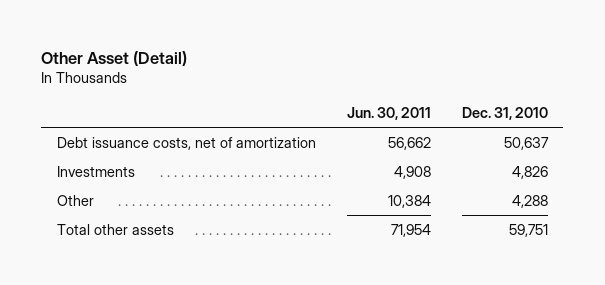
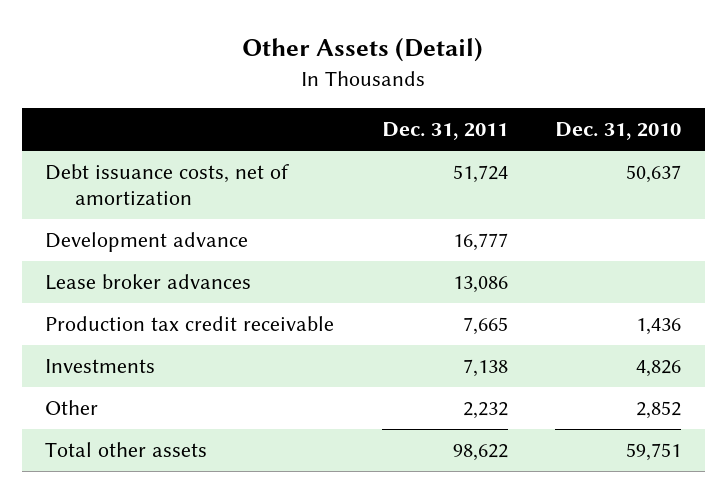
- Other Asset (Detail)
+ Other Assets (Detail)
- | Jun. 30, 2011 | Dec. 31, 2010
+ | Dec. 31, 2011 | Dec. 31, 2010
+ Development advance | 16,777 |
+ Lease broker advances | 13,086 |
+ Production tax credit receivable | 7,665 | 1,436
- Other | 10,384 | 4,288
+ Other | 2,232 | 2,852

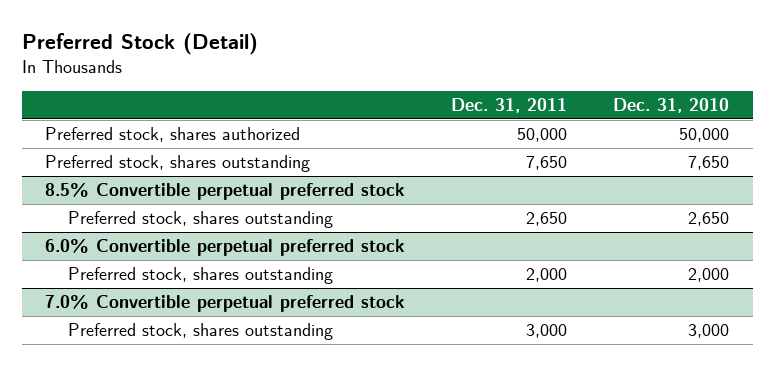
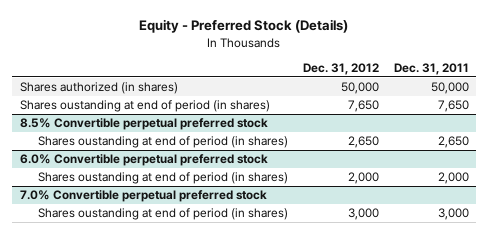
- Preferred Stock (Detail)
+ Equity - Preferred Stock (Details)
- | Dec. 31, 2011 | Dec. 31, 2010
+ | Dec. 31, 2012 | Dec. 31, 2011
- Preferred stock, shares authorized | 50,000 | 50,000
- Preferred stock, shares outstanding | 7,650 | 7,650
+ Shares authorized (in shares) | 50,000 | 50,000
+ Shares oustanding at end of period (in shares) | 7,650 | 7,650
@ 8.5% Convertible perpetual preferred stock
- Preferred stock, shares outstanding | 2,650 | 2,650
+ Shares oustanding at end of period (in shares) | 2,650 | 2,650
@ 6.0% Convertible perpetual preferred stock
- Preferred stock, shares outstanding | 2,000 | 2,000
+ Shares oustanding at end of period (in shares) | 2,000 | 2,000
@ 7.0% Convertible perpetual preferred stock
- Preferred stock, shares outstanding | 3,000 | 3,000
+ Shares oustanding at end of period (in shares) | 3,000 | 3,000

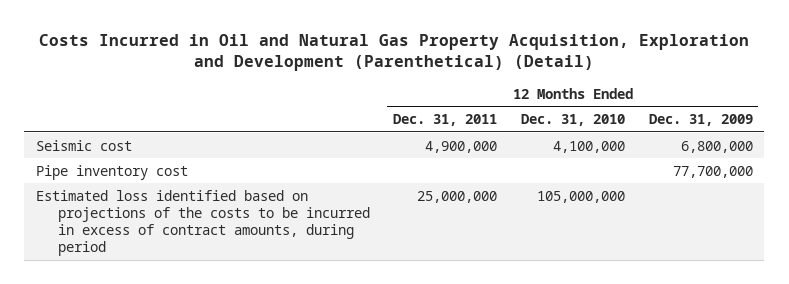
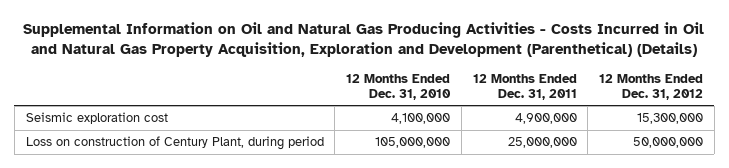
- Costs Incurred in Oil and Natural Gas Property Acquisition, Exploration and Development (Parenthetical) (Detail)
+ Supplemental Information on Oil and Natural Gas Producing Activities - Costs Incurred in Oil and Natural Gas Property Acquisition, Exploration and Development (Parenthetical) (Details)
- | 12 Months Ended Dec. 31, 2011 | 12 Months Ended Dec. 31, 2010 | 12 Months Ended Dec. 31, 2009
+ | 12 Months Ended Dec. 31, 2010 | 12 Months Ended Dec. 31, 2011 | 12 Months Ended Dec. 31, 2012
- Seismic cost | 4,900,000 | 4,100,000 | 6,800,000
- Pipe inventory cost | | | 77,700,000
- Estimated loss identified based on projections of the costs to be incurred in excess of contract amounts, during period | 25,000,000 | 105,000,000 |
+ Seismic exploration cost | 4,100,000 | 4,900,000 | 15,300,000
+ Loss on construction of Century Plant, during period | 105,000,000 | 25,000,000 | 50,000,000

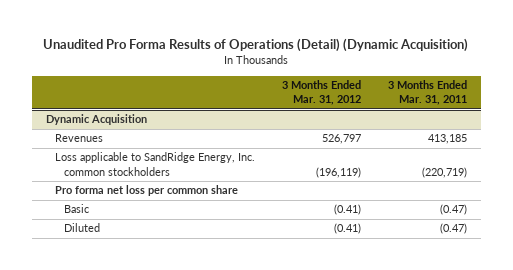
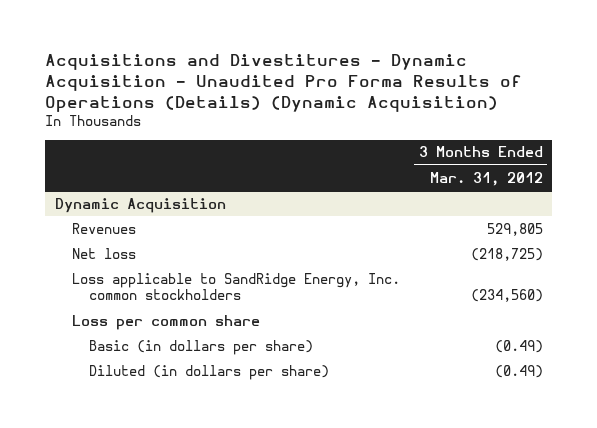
- Unaudited Pro Forma Results of Operations (Detail) (Dynamic Acquisition)
+ Acquisitions and Divestitures - Dynamic Acquisition - Unaudited Pro Forma Results of Operations (Details) (Dynamic Acquisition)
- | 3 Months Ended Mar. 31, 2012 | 3 Months Ended Mar. 31, 2011
+ | 3 Months Ended Mar. 31, 2012
@ Dynamic Acquisition
- Revenues | 526,797 | 413,185
- Loss applicable to SandRidge Energy, Inc. common stockholders | (196,119) | (220,719)
- Pro forma net loss per common share
- Basic | (0.41) | (0.47)
- Diluted | (0.41) | (0.47)
+ Revenues | 529,805
+ Net loss | (218,725)
+ Loss applicable to SandRidge Energy, Inc. common stockholders | (234,560)
+ Loss per common share
+ Basic (in dollars per share) | (0.49)
+ Diluted (in dollars per share) | (0.49)

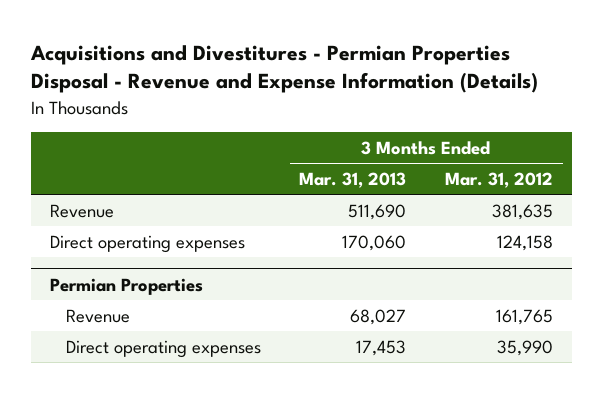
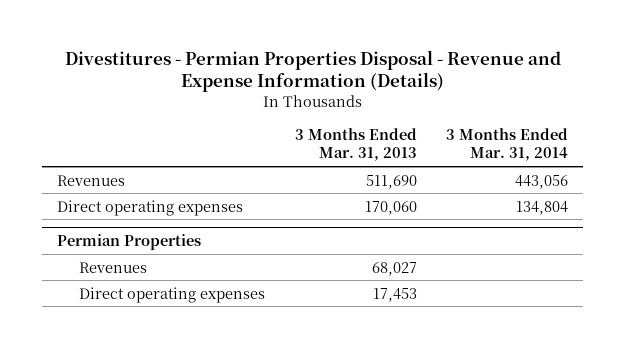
- Acquisitions and Divestitures - Permian Properties Disposal - Revenue and Expense Information (Details)
+ Divestitures - Permian Properties Disposal - Revenue and Expense Information (Details)
- | 3 Months Ended Mar. 31, 2013 | 3 Months Ended Mar. 31, 2012
+ | 3 Months Ended Mar. 31, 2013 | 3 Months Ended Mar. 31, 2014
- Revenue | 511,690 | 381,635
+ Revenues | 511,690 | 443,056
@ Permian Properties
- Revenue | 68,027 | 161,765
+ Revenues | 68,027 |

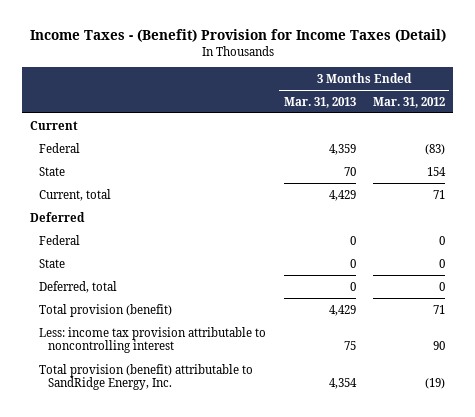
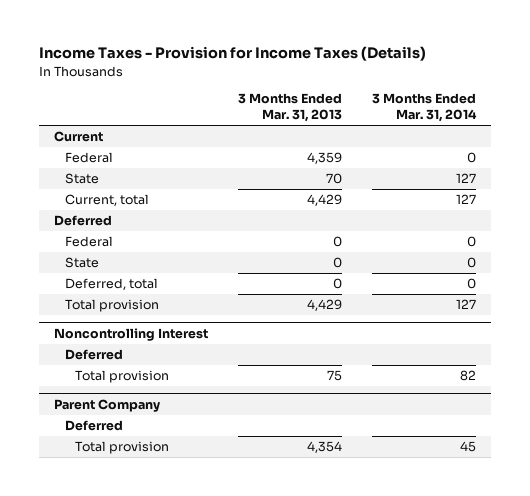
- Income Taxes - (Benefit) Provision for Income Taxes (Detail)
+ Income Taxes - Provision for Income Taxes (Details)
- | 3 Months Ended Mar. 31, 2013 | 3 Months Ended Mar. 31, 2012
+ | 3 Months Ended Mar. 31, 2013 | 3 Months Ended Mar. 31, 2014
- Total provision (benefit) | 4,429 | 71
- Less: income tax provision attributable to noncontrolling interest | 75 | 90
- Total provision (benefit) attributable to SandRidge Energy, Inc. | 4,354 | (19)
+ Total provision | 4,429 | 127
+ Noncontrolling Interest
+ Deferred
+ Total provision | 75 | 82
+ Parent Company
+ Deferred
+ Total provision | 4,354 | 45

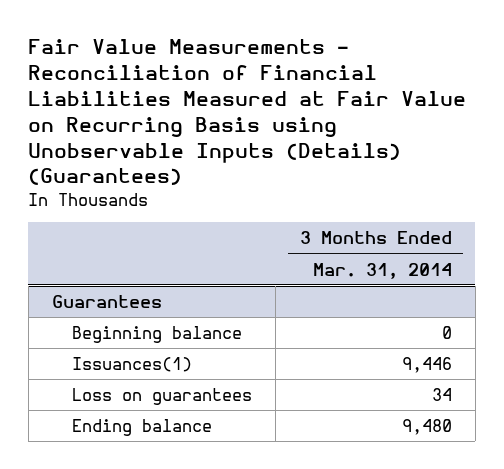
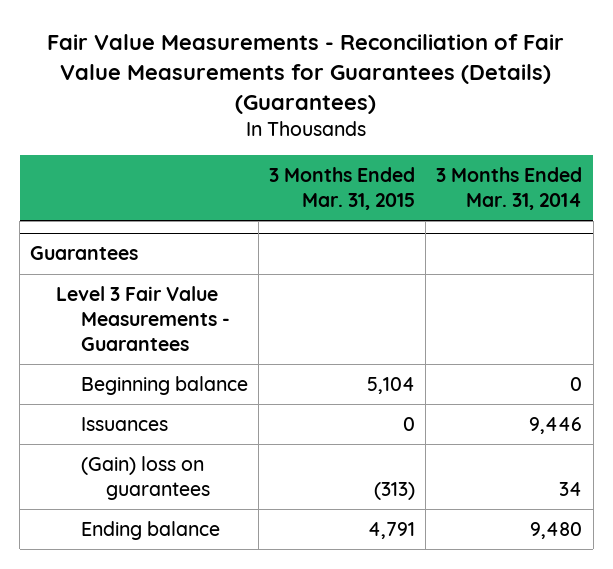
- Fair Value Measurements - Reconciliation of Financial Liabilities Measured at Fair Value on Recurring Basis using Unobservable Inputs (Details) (Guarantees)
+ Fair Value Measurements - Reconciliation of Fair Value Measurements for Guarantees (Details) (Guarantees)
- | 3 Months Ended Mar. 31, 2014
+ | 3 Months Ended Mar. 31, 2015 | 3 Months Ended Mar. 31, 2014
@ Guarantees
+ Level 3 Fair Value Measurements - Guarantees
- Issuances(1) | 9,446
- Loss on guarantees | 34
+ Issuances | 0 | 9,446
+ (Gain) loss on guarantees | (313) | 34

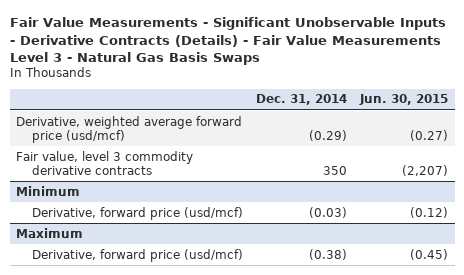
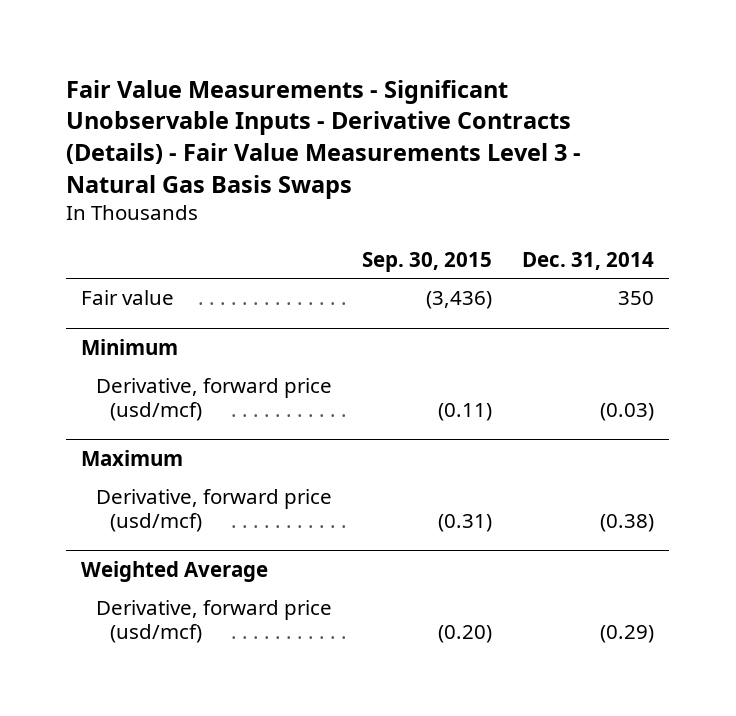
- | Dec. 31, 2014 | Jun. 30, 2015
+ | Sep. 30, 2015 | Dec. 31, 2014
- Derivative, weighted average forward price (usd/mcf) | (0.29) | (0.27)
- Fair value, level 3 commodity derivative contracts | 350 | (2,207)
+ Fair value | (3,436) | 350
+ Weighted Average
+ Derivative, forward price (usd/mcf) | (0.20) | (0.29)

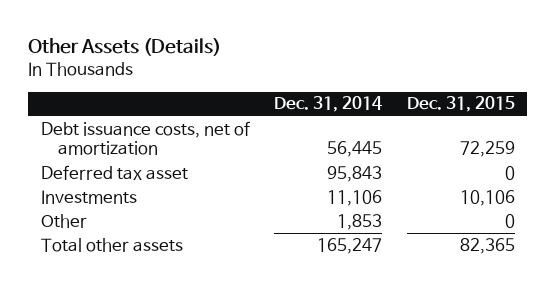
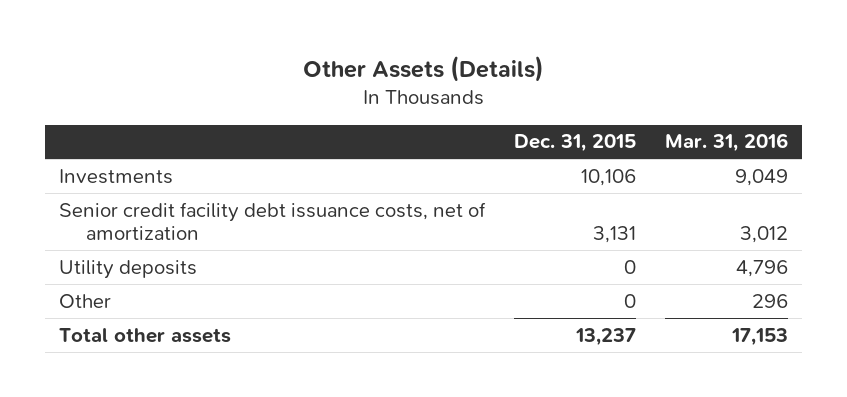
- | Dec. 31, 2014 | Dec. 31, 2015
+ | Dec. 31, 2015 | Mar. 31, 2016
- Debt issuance costs, net of amortization | 56,445 | 72,259
- Deferred tax asset | 95,843 | 0
+ Senior credit facility debt issuance costs, net of amortization | 3,131 | 3,012
+ Utility deposits | 0 | 4,796
- Total other assets | 165,247 | 82,365
+ Total other assets | 13,237 | 17,153

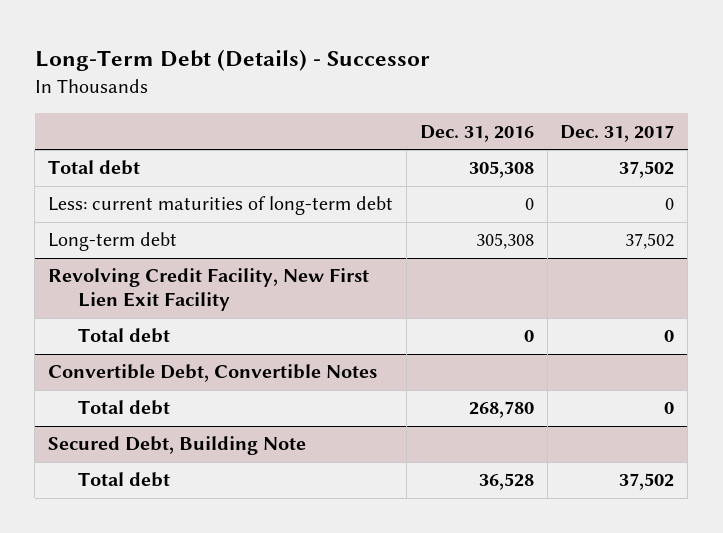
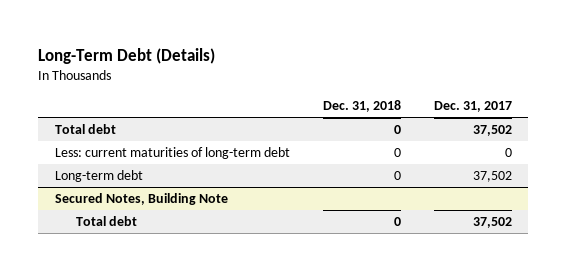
- Long-Term Debt (Details) - Successor
+ Long-Term Debt (Details)
- | Dec. 31, 2016 | Dec. 31, 2017
+ | Dec. 31, 2018 | Dec. 31, 2017
- Revolving Credit Facility, New First Lien Exit Facility
- Total debt | 0 | 0
- Convertible Debt, Convertible Notes
- Total debt | 268,780 | 0
- Secured Debt, Building Note
+ Secured Notes, Building Note

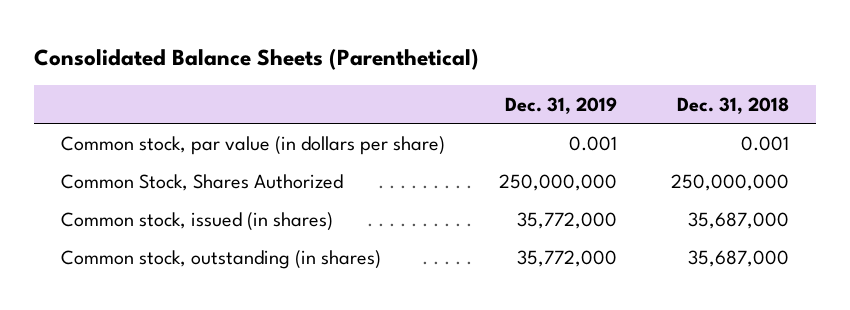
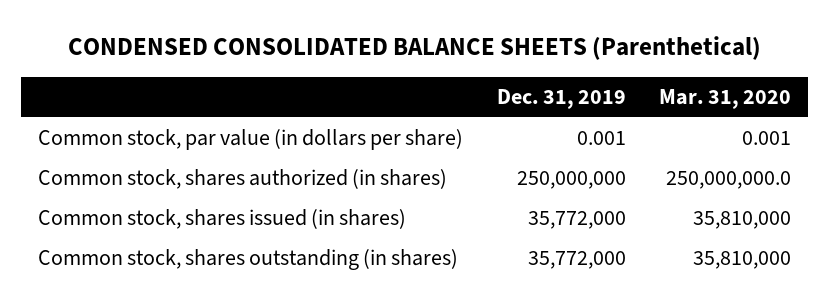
- Consolidated Balance Sheets (Parenthetical)
+ CONDENSED CONSOLIDATED BALANCE SHEETS (Parenthetical)
- | Dec. 31, 2019 | Dec. 31, 2018
+ | Dec. 31, 2019 | Mar. 31, 2020
- Common Stock, Shares Authorized | 250,000,000 | 250,000,000
- Common stock, issued (in shares) | 35,772,000 | 35,687,000
- Common stock, outstanding (in shares) | 35,772,000 | 35,687,000
+ Common stock, shares authorized (in shares) | 250,000,000 | 250,000,000.0
+ Common stock, shares issued (in shares) | 35,772,000 | 35,810,000
+ Common stock, shares outstanding (in shares) | 35,772,000 | 35,810,000

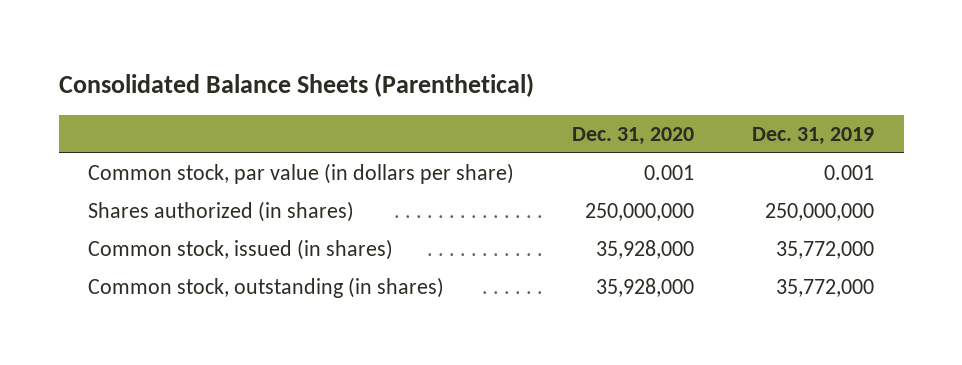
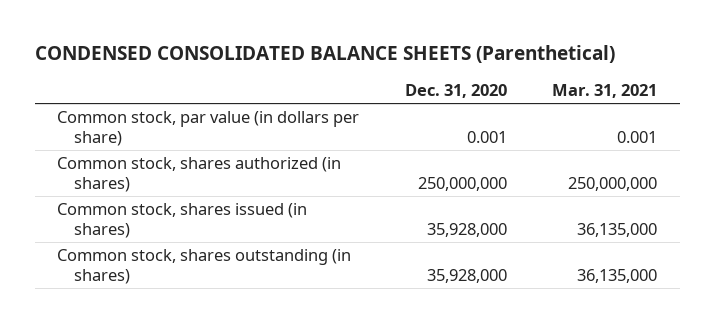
- Consolidated Balance Sheets (Parenthetical)
+ CONDENSED CONSOLIDATED BALANCE SHEETS (Parenthetical)
- | Dec. 31, 2020 | Dec. 31, 2019
+ | Dec. 31, 2020 | Mar. 31, 2021
- Shares authorized (in shares) | 250,000,000 | 250,000,000
- Common stock, issued (in shares) | 35,928,000 | 35,772,000
- Common stock, outstanding (in shares) | 35,928,000 | 35,772,000
+ Common stock, shares authorized (in shares) | 250,000,000 | 250,000,000
+ Common stock, shares issued (in shares) | 35,928,000 | 36,135,000
+ Common stock, shares outstanding (in shares) | 35,928,000 | 36,135,000

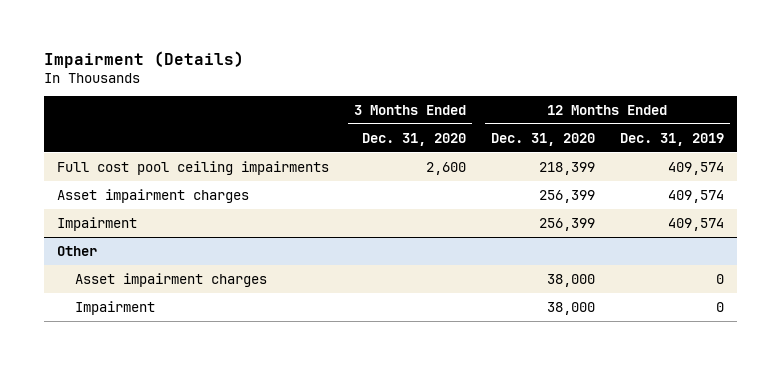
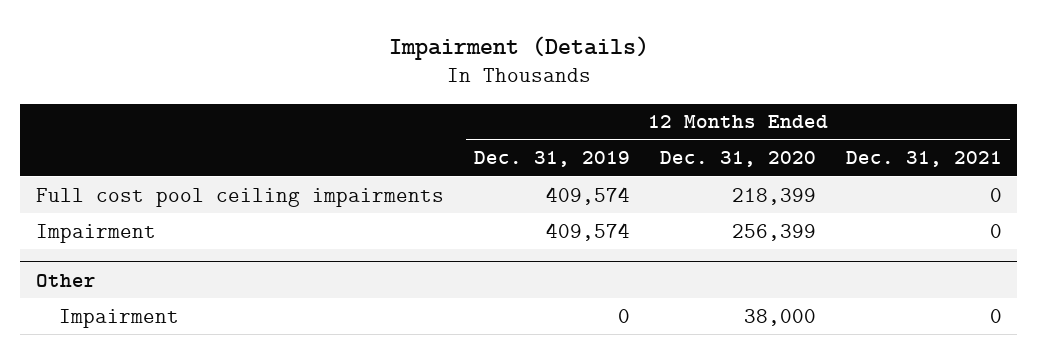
- | 3 Months Ended Dec. 31, 2020 | 12 Months Ended Dec. 31, 2020 | 12 Months Ended Dec. 31, 2019
+ | 12 Months Ended Dec. 31, 2019 | 12 Months Ended Dec. 31, 2020 | 12 Months Ended Dec. 31, 2021
- Asset impairment charges | | 256,399 | 409,574
@ Other
- Asset impairment charges | | 38,000 | 0

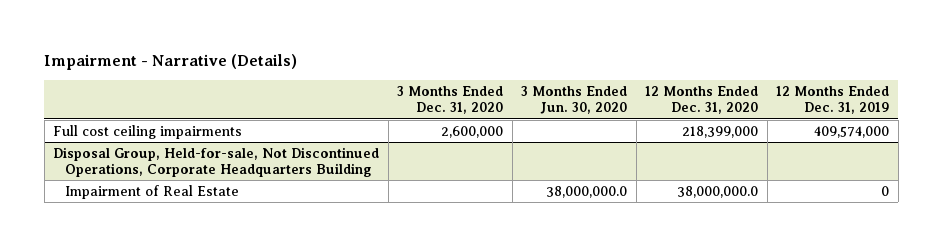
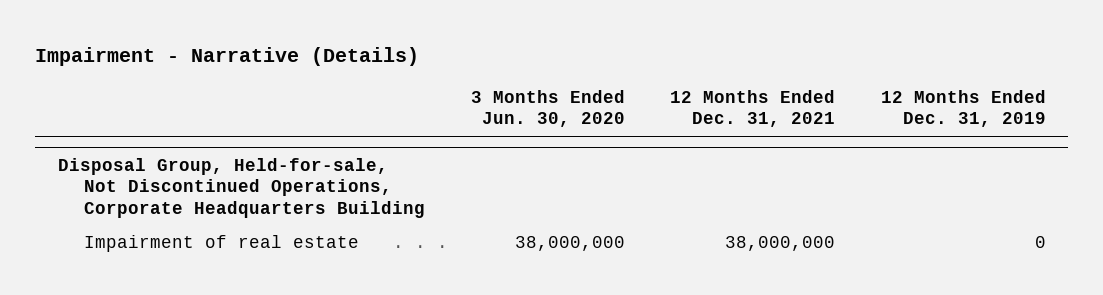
- | 3 Months Ended Dec. 31, 2020 | 3 Months Ended Jun. 30, 2020 | 12 Months Ended Dec. 31, 2020 | 12 Months Ended Dec. 31, 2019
+ | 3 Months Ended Jun. 30, 2020 | 12 Months Ended Dec. 31, 2021 | 12 Months Ended Dec. 31, 2019
- Full cost ceiling impairments | 2,600,000 | | 218,399,000 | 409,574,000
@ Disposal Group, Held-for-sale, Not Discontinued Operations, Corporate Headquarters Building
- Impairment of Real Estate | | 38,000,000.0 | 38,000,000.0 | 0
+ Impairment of real estate | 38,000,000 | 38,000,000 | 0

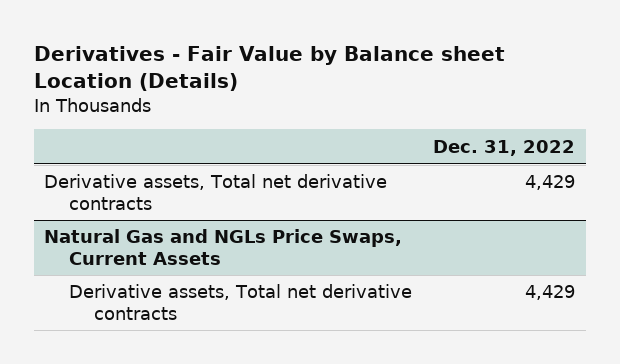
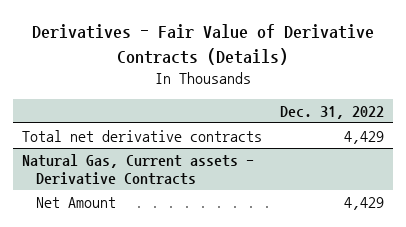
- Derivatives - Fair Value by Balance sheet Location (Details)
+ Derivatives - Fair Value of Derivative Contracts (Details)
- Derivative assets, Total net derivative contracts | 4,429
- Natural Gas and NGLs Price Swaps, Current Assets
- Derivative assets, Total net derivative contracts | 4,429
+ Total net derivative contracts | 4,429
+ Natural Gas, Current assets - Derivative Contracts
+ Net Amount | 4,429

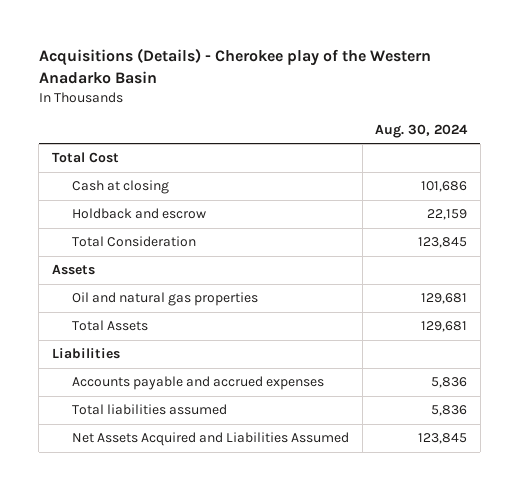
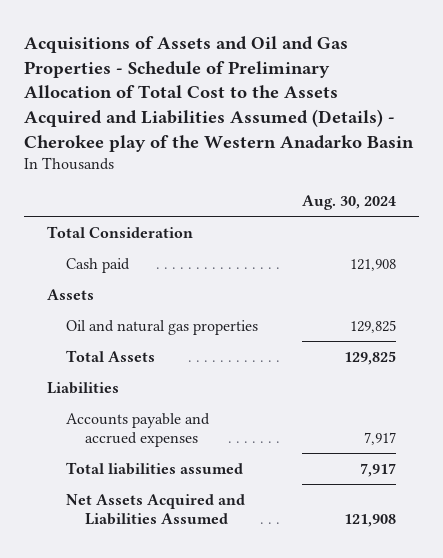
- Acquisitions (Details) - Cherokee play of the Western Anadarko Basin
+ Acquisitions of Assets and Oil and Gas Properties - Schedule of Preliminary Allocation of Total Cost to the Assets Acquired and Liabilities Assumed (Details) - Cherokee play of the Western Anadarko Basin
- Total Cost
- Cash at closing | 101,686
- Holdback and escrow | 22,159
- Total Consideration | 123,845
+ Total Consideration
+ Cash paid | 121,908
- Oil and natural gas properties | 129,681
- Total Assets | 129,681
+ Oil and natural gas properties | 129,825
+ Total Assets | 129,825
- Accounts payable and accrued expenses | 5,836
- Total liabilities assumed | 5,836
- Net Assets Acquired and Liabilities Assumed | 123,845
+ Accounts payable and accrued expenses | 7,917
+ Total liabilities assumed | 7,917
+ Net Assets Acquired and Liabilities Assumed | 121,908

